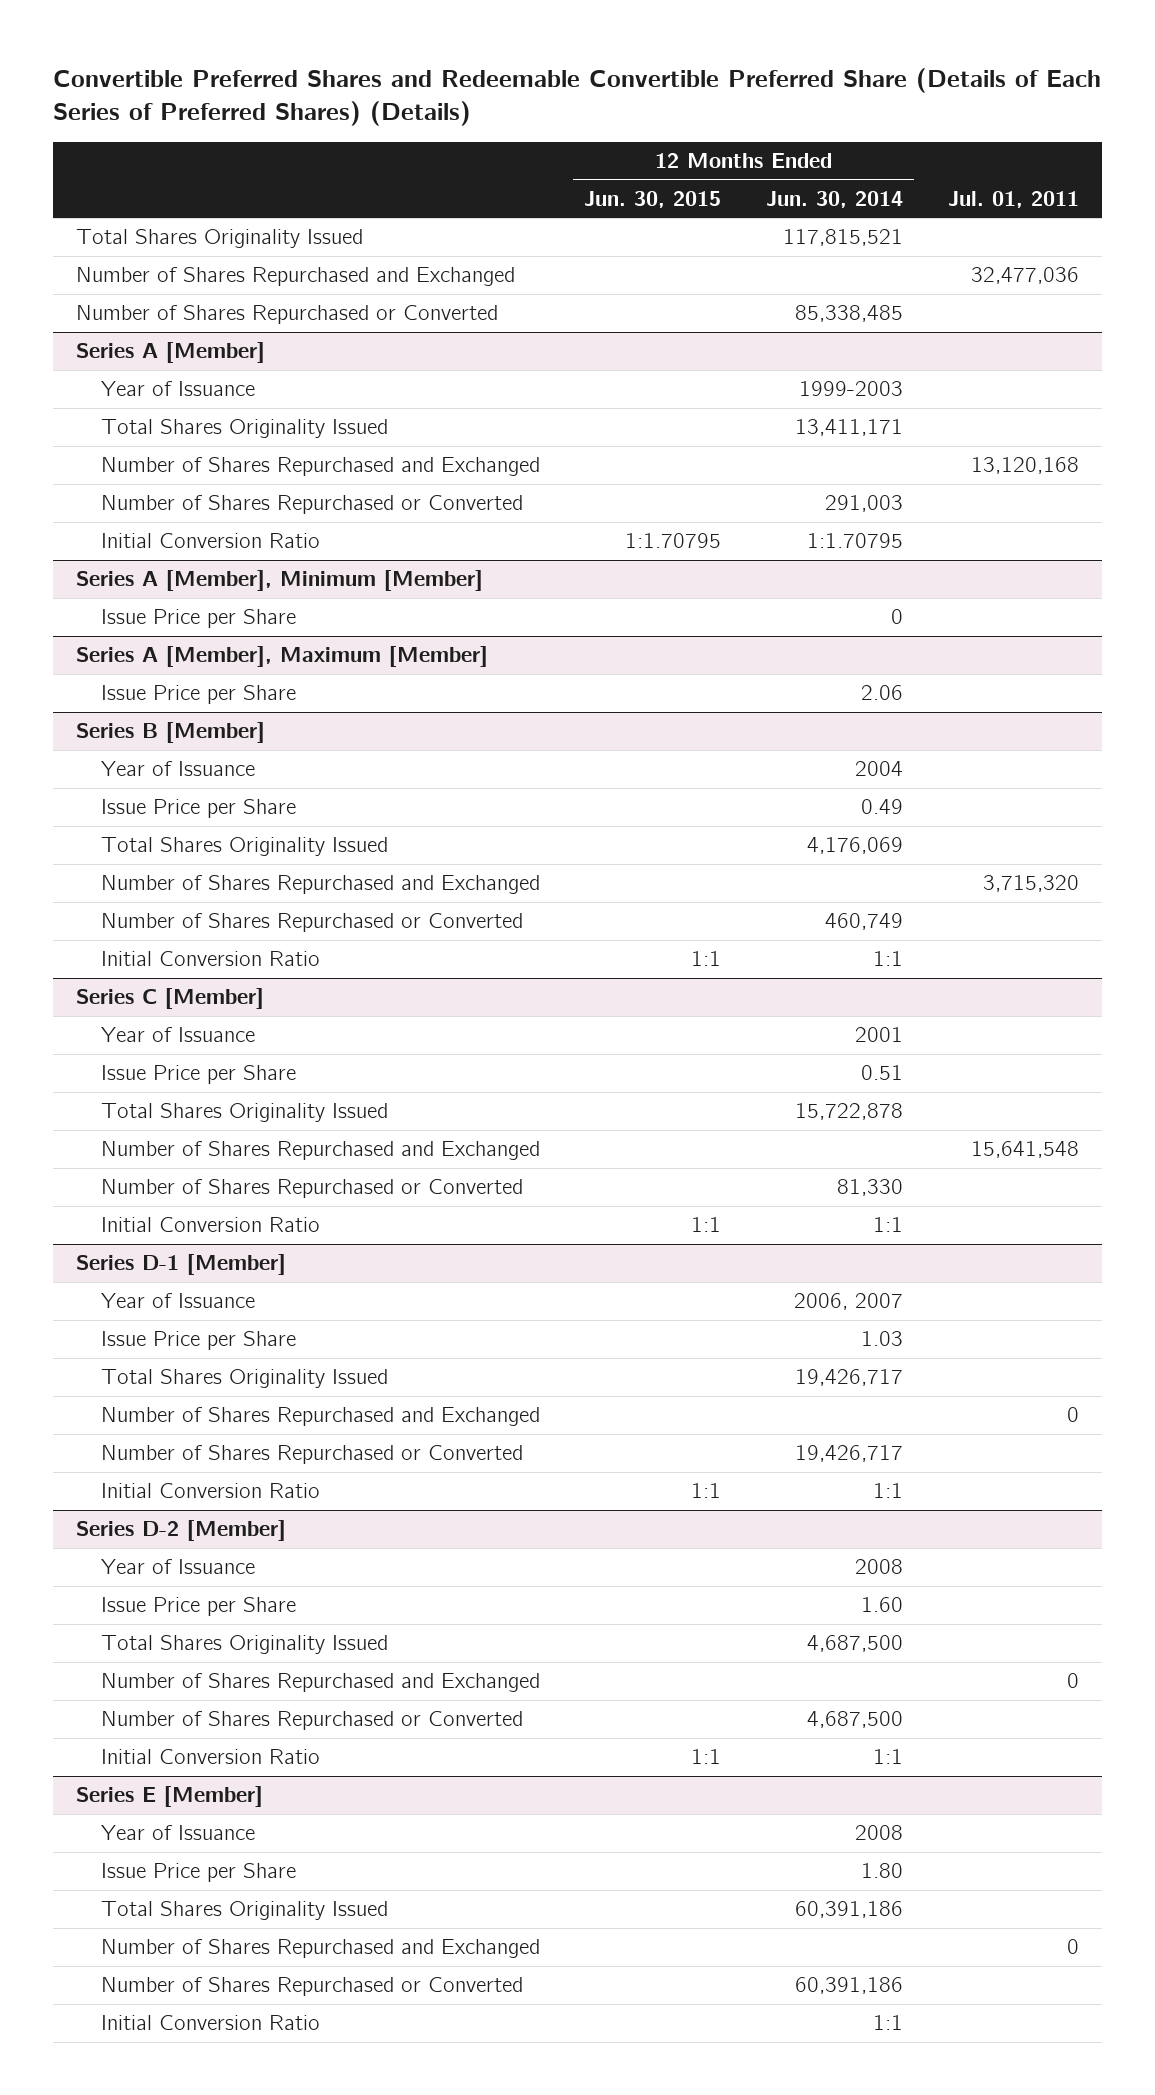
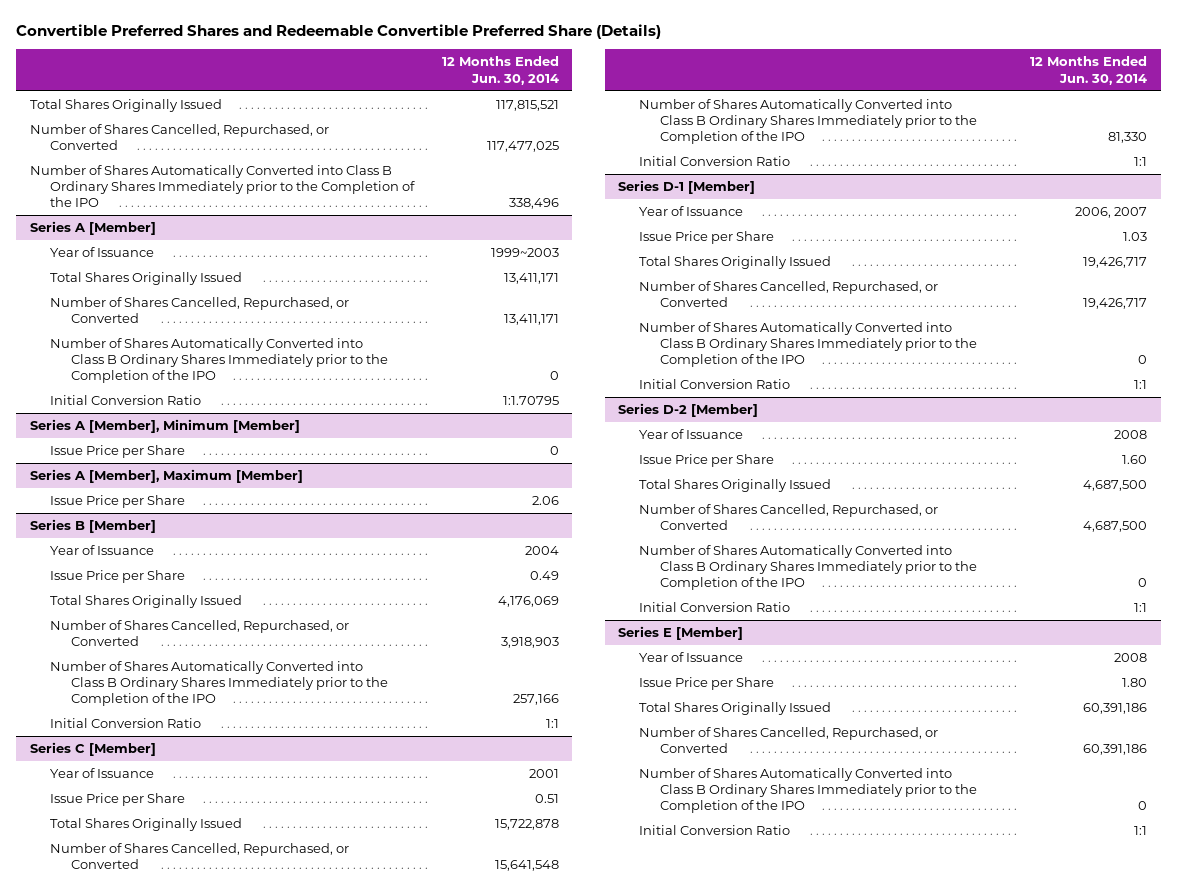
- Convertible Preferred Shares and Redeemable Convertible Preferred Share (Details of Each Series of Preferred Shares) (Details)
+ Convertible Preferred Shares and Redeemable Convertible Preferred Share (Details)
- | 12 Months Ended Jun. 30, 2015 | 12 Months Ended Jun. 30, 2014 | Jul. 01, 2011
+ | 12 Months Ended Jun. 30, 2014
- Total Shares Originality Issued | | 117,815,521 |
- Number of Shares Repurchased and Exchanged | | | 32,477,036
- Number of Shares Repurchased or Converted | | 85,338,485 |
+ Total Shares Originally Issued | 117,815,521
+ Number of Shares Cancelled, Repurchased, or Converted | 117,477,025
+ Number of Shares Automatically Converted into Class B Ordinary Shares Immediately prior to the Completion of the IPO | 338,496
@ Series A [Member]
- Year of Issuance | | 1999-2003 |
- Total Shares Originality Issued | | 13,411,171 |
- Number of Shares Repurchased and Exchanged | | | 13,120,168
- Number of Shares Repurchased or Converted | | 291,003 |
+ Year of Issuance | 1999~2003
+ Total Shares Originally Issued | 13,411,171
+ Number of Shares Cancelled, Repurchased, or Converted | 13,411,171
+ Number of Shares Automatically Converted into Class B Ordinary Shares Immediately prior to the Completion of the IPO | 0
@ Series B [Member]
- Total Shares Originality Issued | | 4,176,069 |
- Number of Shares Repurchased and Exchanged | | | 3,715,320
- Number of Shares Repurchased or Converted | | 460,749 |
+ Total Shares Originally Issued | 4,176,069
+ Number of Shares Cancelled, Repurchased, or Converted | 3,918,903
+ Number of Shares Automatically Converted into Class B Ordinary Shares Immediately prior to the Completion of the IPO | 257,166
@ Series C [Member]
- Total Shares Originality Issued | | 15,722,878 |
- Number of Shares Repurchased and Exchanged | | | 15,641,548
- Number of Shares Repurchased or Converted | | 81,330 |
+ Total Shares Originally Issued | 15,722,878
+ Number of Shares Cancelled, Repurchased, or Converted | 15,641,548
+ Number of Shares Automatically Converted into Class B Ordinary Shares Immediately prior to the Completion of the IPO | 81,330
@ Series D-1 [Member]
- Total Shares Originality Issued | | 19,426,717 |
- Number of Shares Repurchased and Exchanged | | | 0
- Number of Shares Repurchased or Converted | | 19,426,717 |
+ Total Shares Originally Issued | 19,426,717
+ Number of Shares Cancelled, Repurchased, or Converted | 19,426,717
+ Number of Shares Automatically Converted into Class B Ordinary Shares Immediately prior to the Completion of the IPO | 0
@ Series D-2 [Member]
- Total Shares Originality Issued | | 4,687,500 |
- Number of Shares Repurchased and Exchanged | | | 0
- Number of Shares Repurchased or Converted | | 4,687,500 |
+ Total Shares Originally Issued | 4,687,500
+ Number of Shares Cancelled, Repurchased, or Converted | 4,687,500
+ Number of Shares Automatically Converted into Class B Ordinary Shares Immediately prior to the Completion of the IPO | 0
@ Series E [Member]
- Total Shares Originality Issued | | 60,391,186 |
- Number of Shares Repurchased and Exchanged | | | 0
- Number of Shares Repurchased or Converted | | 60,391,186 |
+ Total Shares Originally Issued | 60,391,186
+ Number of Shares Cancelled, Repurchased, or Converted | 60,391,186
+ Number of Shares Automatically Converted into Class B Ordinary Shares Immediately prior to the Completion of the IPO | 0

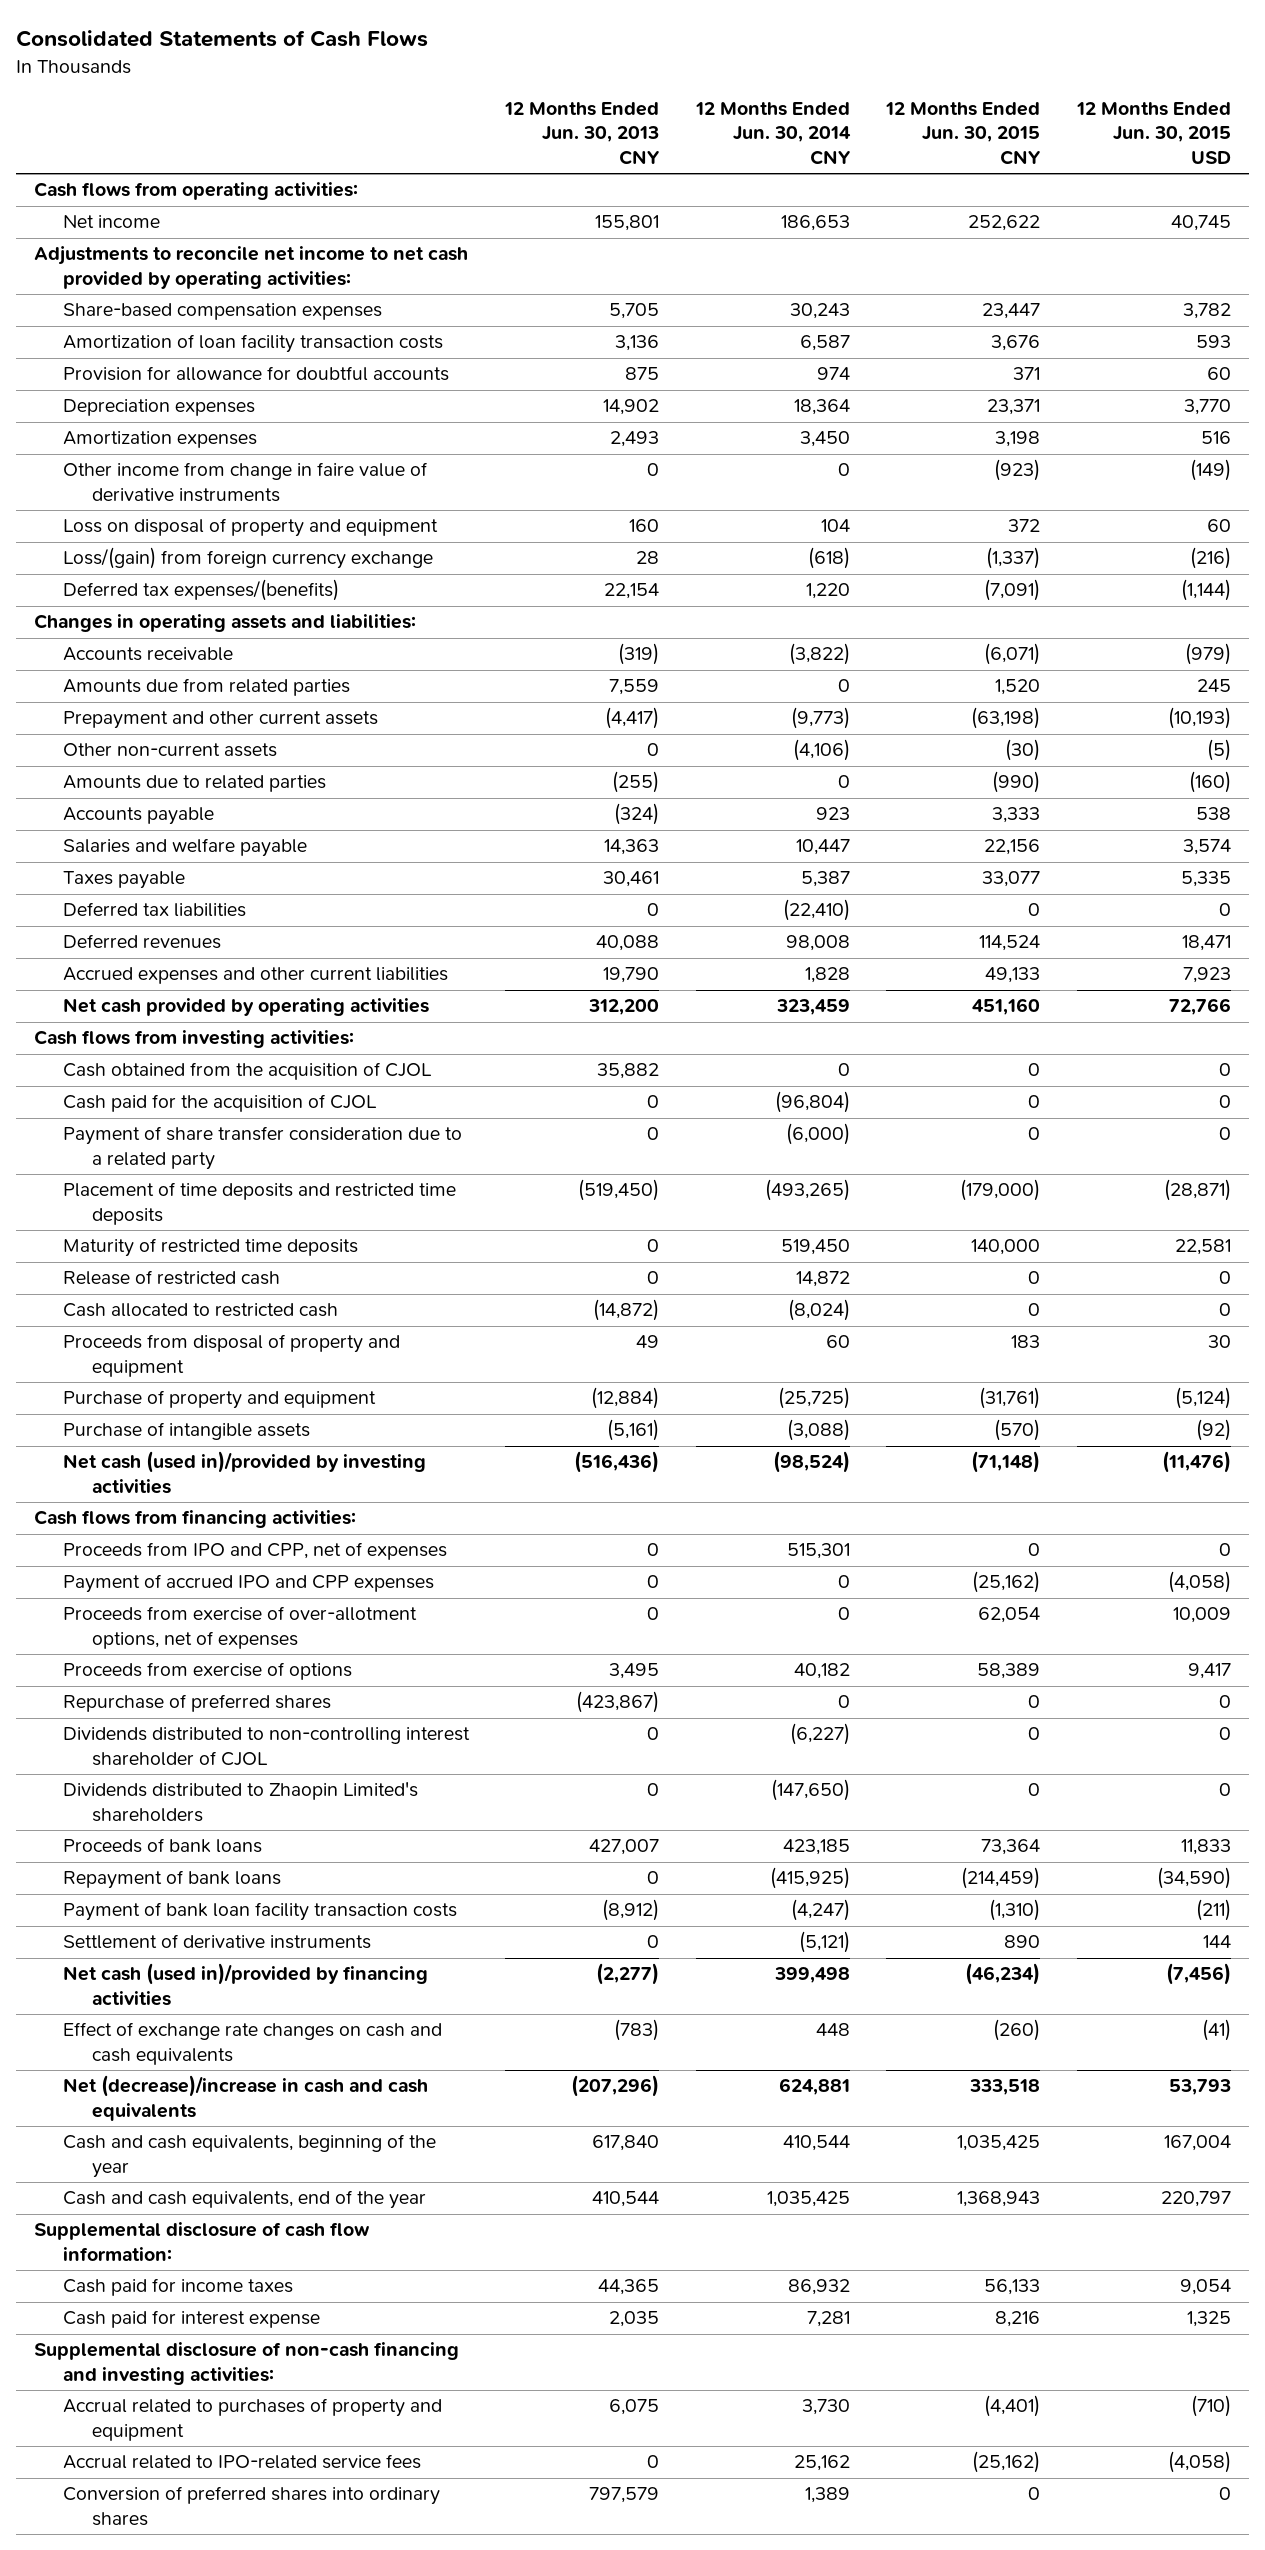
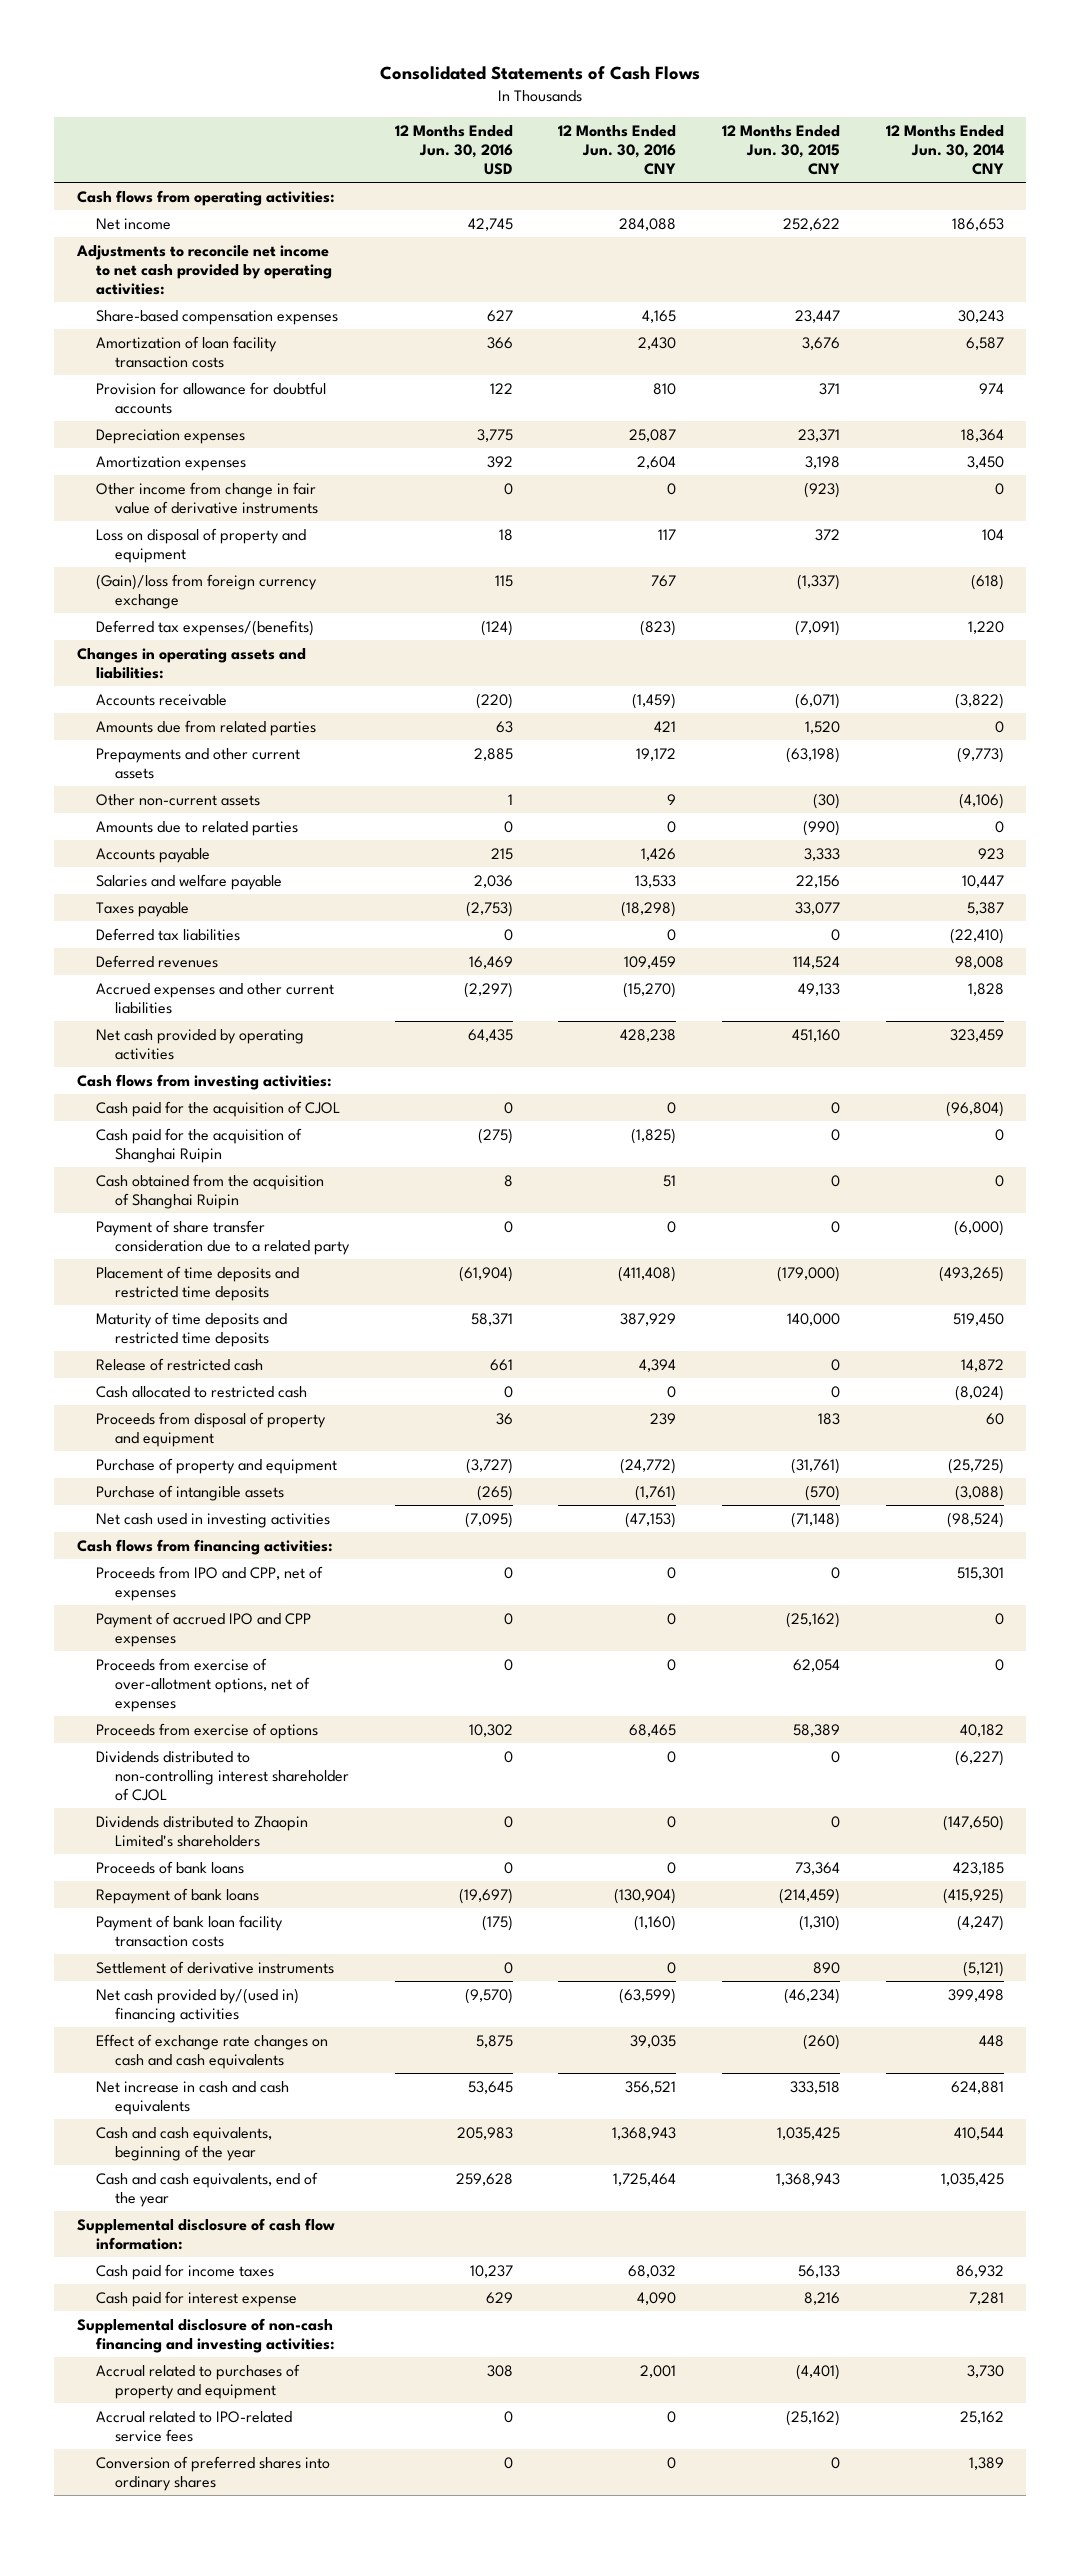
- | 12 Months Ended Jun. 30, 2013 CNY | 12 Months Ended Jun. 30, 2014 CNY | 12 Months Ended Jun. 30, 2015 CNY | 12 Months Ended Jun. 30, 2015 USD
+ | 12 Months Ended Jun. 30, 2016 USD | 12 Months Ended Jun. 30, 2016 CNY | 12 Months Ended Jun. 30, 2015 CNY | 12 Months Ended Jun. 30, 2014 CNY
- Other income from change in faire value of derivative instruments | 0 | 0 | (923) | (149)
+ Other income from change in fair value of derivative instruments | 0 | 0 | (923) | 0
- Loss/(gain) from foreign currency exchange | 28 | (618) | (1,337) | (216)
+ (Gain)/loss from foreign currency exchange | 115 | 767 | (1,337) | (618)
- Prepayment and other current assets | (4,417) | (9,773) | (63,198) | (10,193)
+ Prepayments and other current assets | 2,885 | 19,172 | (63,198) | (9,773)
- Cash obtained from the acquisition of CJOL | 35,882 | 0 | 0 | 0
+ Cash paid for the acquisition of Shanghai Ruipin | (275) | (1,825) | 0 | 0
+ Cash obtained from the acquisition of Shanghai Ruipin | 8 | 51 | 0 | 0
- Maturity of restricted time deposits | 0 | 519,450 | 140,000 | 22,581
+ Maturity of time deposits and restricted time deposits | 58,371 | 387,929 | 140,000 | 519,450
- Net cash (used in)/provided by investing activities | (516,436) | (98,524) | (71,148) | (11,476)
+ Net cash used in investing activities | (7,095) | (47,153) | (71,148) | (98,524)
- Repurchase of preferred shares | (423,867) | 0 | 0 | 0
- Net cash (used in)/provided by financing activities | (2,277) | 399,498 | (46,234) | (7,456)
+ Net cash provided by/(used in) financing activities | (9,570) | (63,599) | (46,234) | 399,498
- Net (decrease)/increase in cash and cash equivalents | (207,296) | 624,881 | 333,518 | 53,793
+ Net increase in cash and cash equivalents | 53,645 | 356,521 | 333,518 | 624,881

